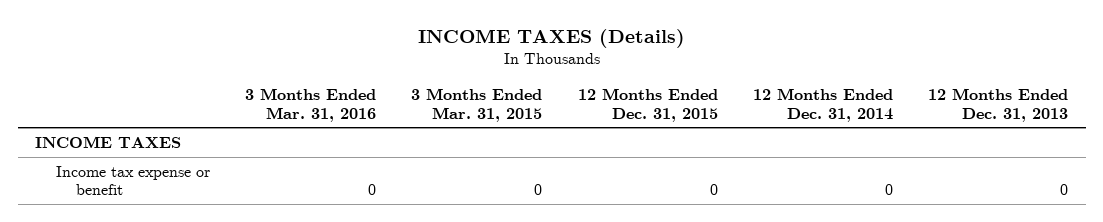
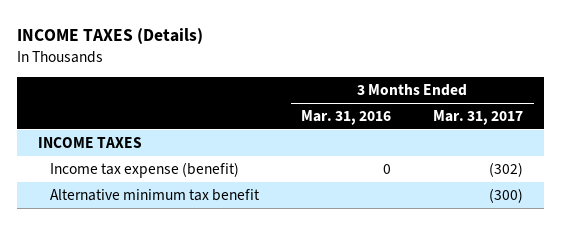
- | 3 Months Ended Mar. 31, 2016 | 3 Months Ended Mar. 31, 2015 | 12 Months Ended Dec. 31, 2015 | 12 Months Ended Dec. 31, 2014 | 12 Months Ended Dec. 31, 2013
+ | 3 Months Ended Mar. 31, 2016 | 3 Months Ended Mar. 31, 2017
- Income tax expense or benefit | 0 | 0 | 0 | 0 | 0
+ Income tax expense (benefit) | 0 | (302)
+ Alternative minimum tax benefit | | (300)

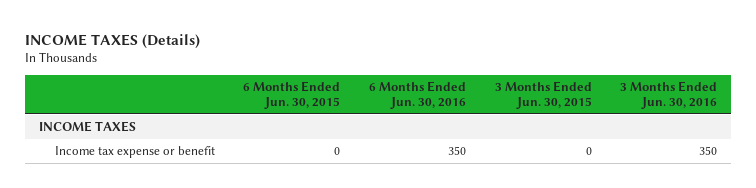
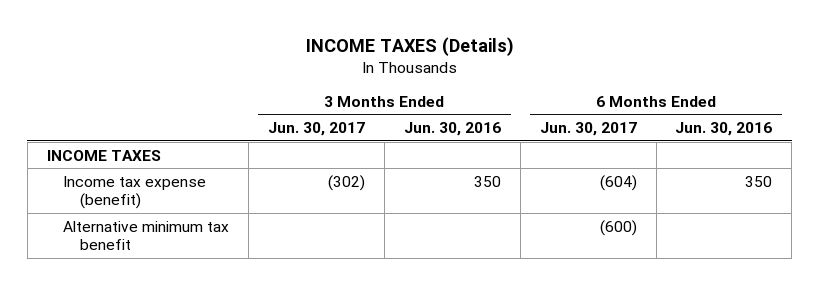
- | 6 Months Ended Jun. 30, 2015 | 6 Months Ended Jun. 30, 2016 | 3 Months Ended Jun. 30, 2015 | 3 Months Ended Jun. 30, 2016
+ | 3 Months Ended Jun. 30, 2017 | 3 Months Ended Jun. 30, 2016 | 6 Months Ended Jun. 30, 2017 | 6 Months Ended Jun. 30, 2016
- Income tax expense or benefit | 0 | 350 | 0 | 350
+ Income tax expense (benefit) | (302) | 350 | (604) | 350
+ Alternative minimum tax benefit | | | (600) |

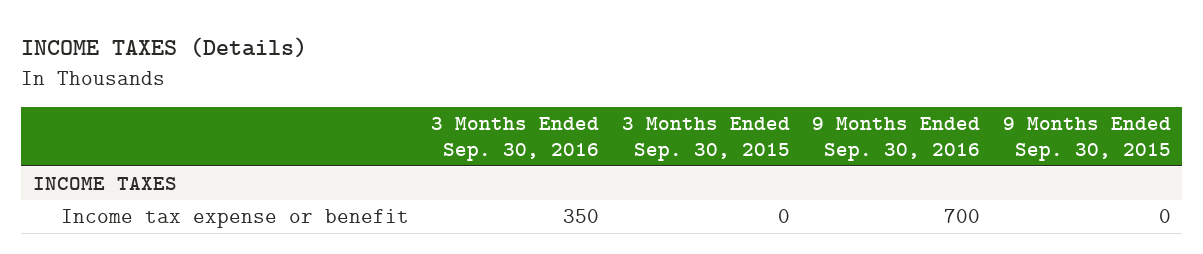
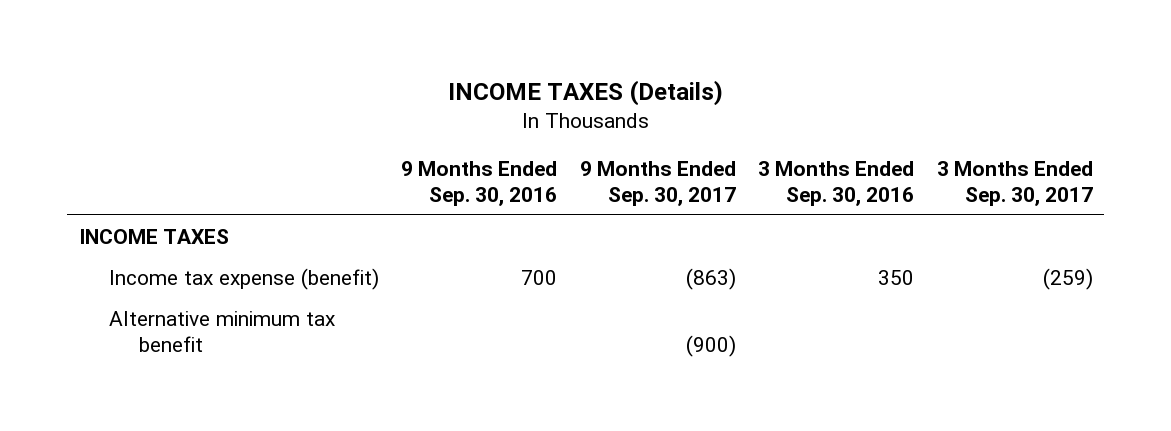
- | 3 Months Ended Sep. 30, 2016 | 3 Months Ended Sep. 30, 2015 | 9 Months Ended Sep. 30, 2016 | 9 Months Ended Sep. 30, 2015
+ | 9 Months Ended Sep. 30, 2016 | 9 Months Ended Sep. 30, 2017 | 3 Months Ended Sep. 30, 2016 | 3 Months Ended Sep. 30, 2017
- Income tax expense or benefit | 350 | 0 | 700 | 0
+ Income tax expense (benefit) | 700 | (863) | 350 | (259)
+ Alternative minimum tax benefit | | (900) | |

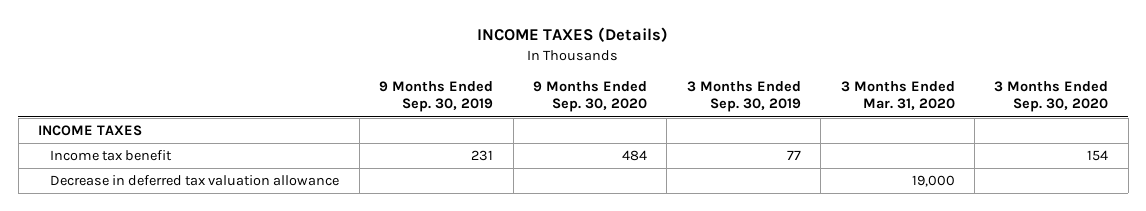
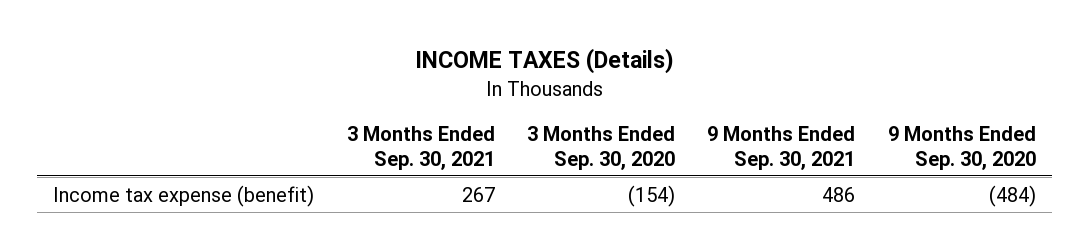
- | 9 Months Ended Sep. 30, 2019 | 9 Months Ended Sep. 30, 2020 | 3 Months Ended Sep. 30, 2019 | 3 Months Ended Mar. 31, 2020 | 3 Months Ended Sep. 30, 2020
+ | 3 Months Ended Sep. 30, 2021 | 3 Months Ended Sep. 30, 2020 | 9 Months Ended Sep. 30, 2021 | 9 Months Ended Sep. 30, 2020
- INCOME TAXES
- Income tax benefit | 231 | 484 | 77 | | 154
- Decrease in deferred tax valuation allowance | | | | 19,000 |
+ Income tax expense (benefit) | 267 | (154) | 486 | (484)

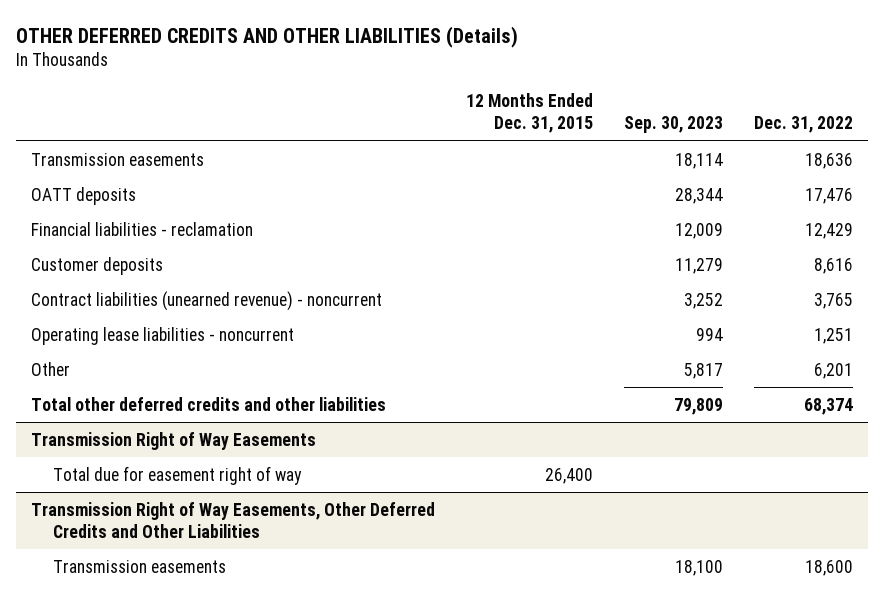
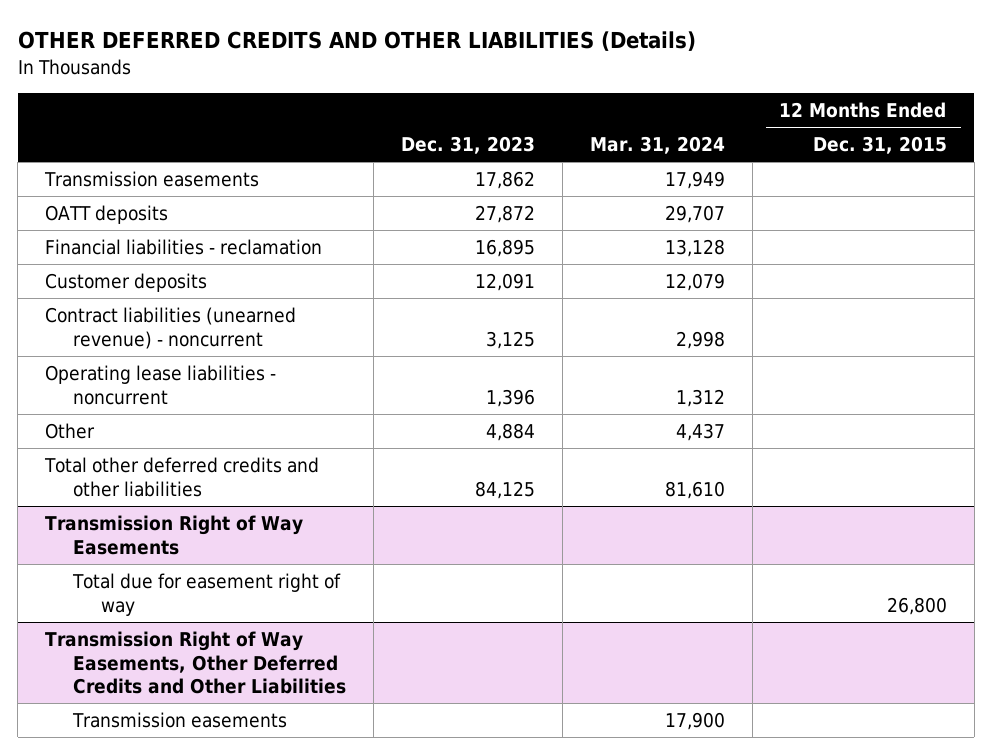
- | 12 Months Ended Dec. 31, 2015 | Sep. 30, 2023 | Dec. 31, 2022
+ | Dec. 31, 2023 | Mar. 31, 2024 | 12 Months Ended Dec. 31, 2015
@ Transmission Right of Way Easements
- Total due for easement right of way | 26,400 | |
+ Total due for easement right of way | | | 26,800

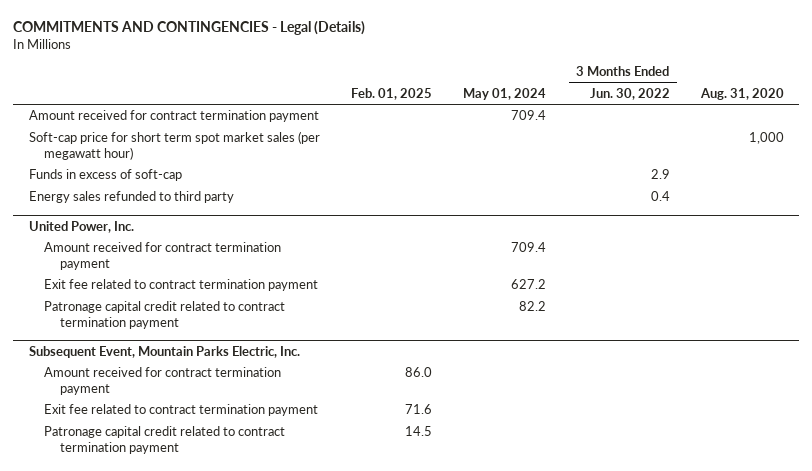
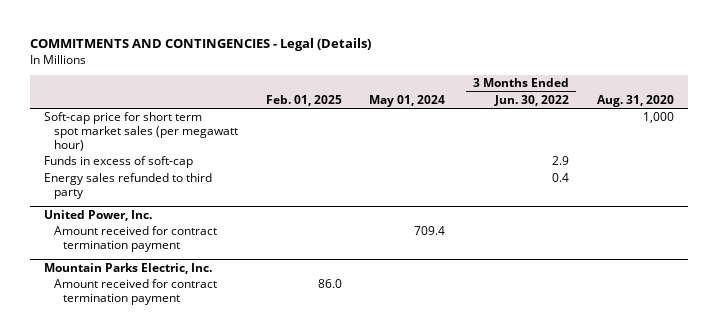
- Amount received for contract termination payment | | 709.4 | |
@ United Power, Inc.
- Exit fee related to contract termination payment | | 627.2 | |
- Patronage capital credit related to contract termination payment | | 82.2 | |
- Subsequent Event, Mountain Parks Electric, Inc.
+ Mountain Parks Electric, Inc.
- Exit fee related to contract termination payment | 71.6 | | |
- Patronage capital credit related to contract termination payment | 14.5 | | |

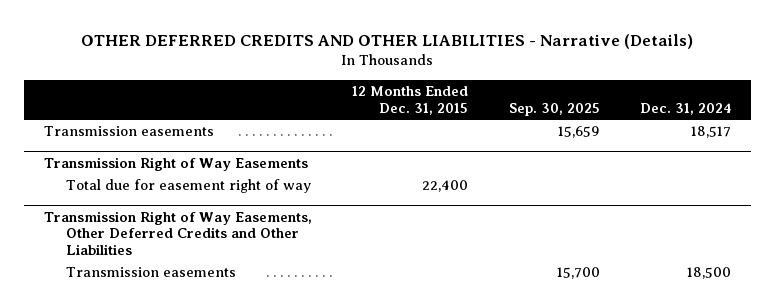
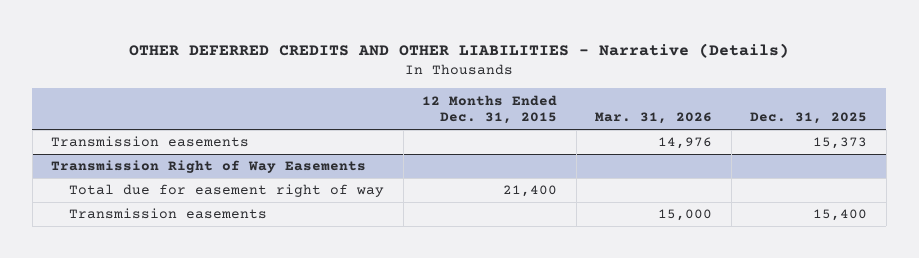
- | 12 Months Ended Dec. 31, 2015 | Sep. 30, 2025 | Dec. 31, 2024
+ | 12 Months Ended Dec. 31, 2015 | Mar. 31, 2026 | Dec. 31, 2025
@ Transmission Right of Way Easements
- Total due for easement right of way | 22,400 | |
- Transmission Right of Way Easements, Other Deferred Credits and Other Liabilities
- Transmission easements | | 15,700 | 18,500
@ Transmission Right of Way Easements
+ Total due for easement right of way | 21,400 | |
+ Transmission easements | | 15,000 | 15,400

